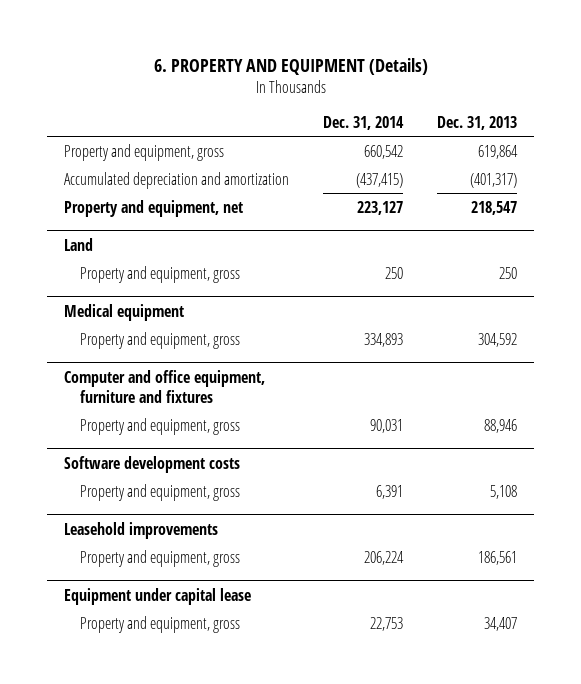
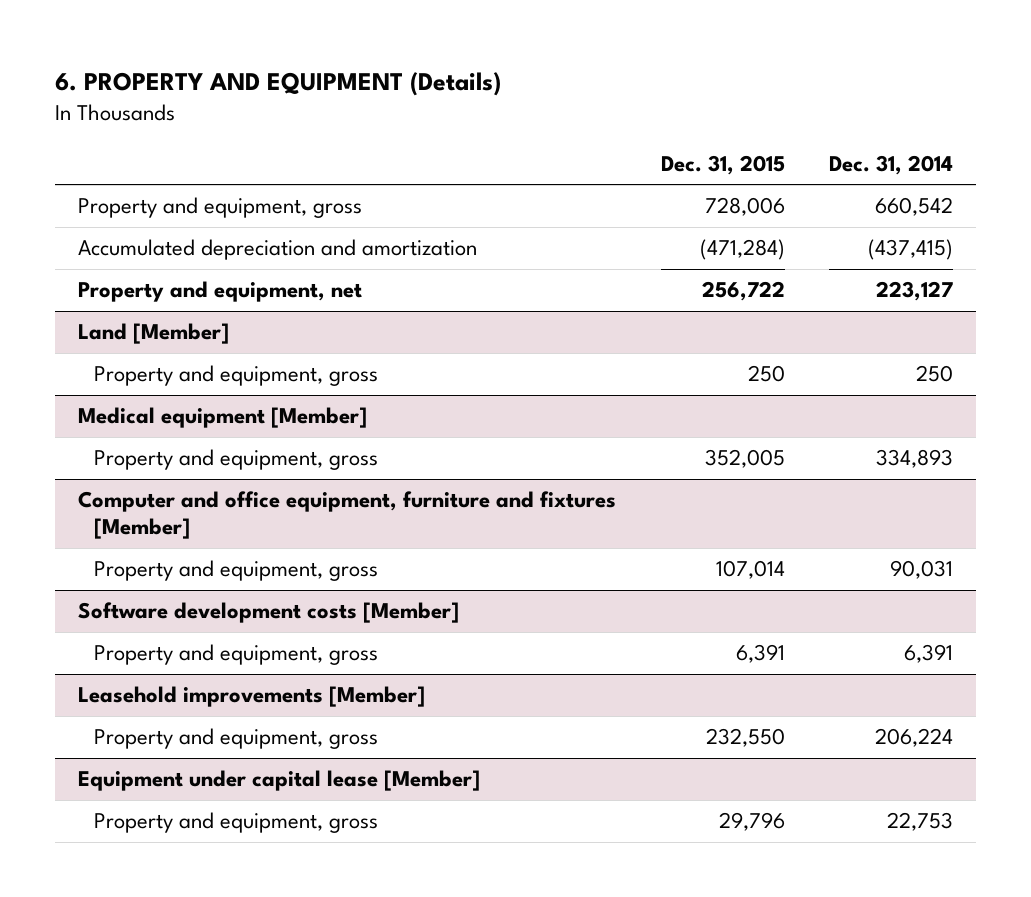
- | Dec. 31, 2014 | Dec. 31, 2013
+ | Dec. 31, 2015 | Dec. 31, 2014
- Land
+ Land [Member]
- Medical equipment
+ Medical equipment [Member]
- Computer and office equipment, furniture and fixtures
+ Computer and office equipment, furniture and fixtures [Member]
- Software development costs
+ Software development costs [Member]
- Leasehold improvements
+ Leasehold improvements [Member]
- Equipment under capital lease
+ Equipment under capital lease [Member]

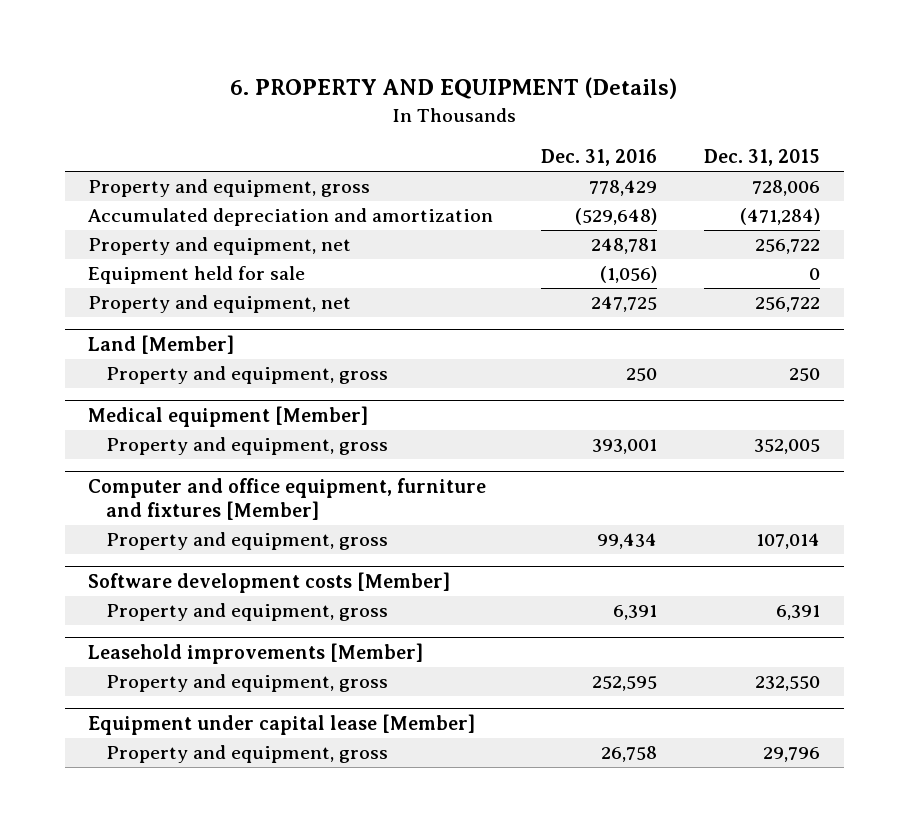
- | Dec. 31, 2015 | Dec. 31, 2014
+ | Dec. 31, 2016 | Dec. 31, 2015
+ Equipment held for sale | (1,056) | 0
+ Property and equipment, net | 247,725 | 256,722

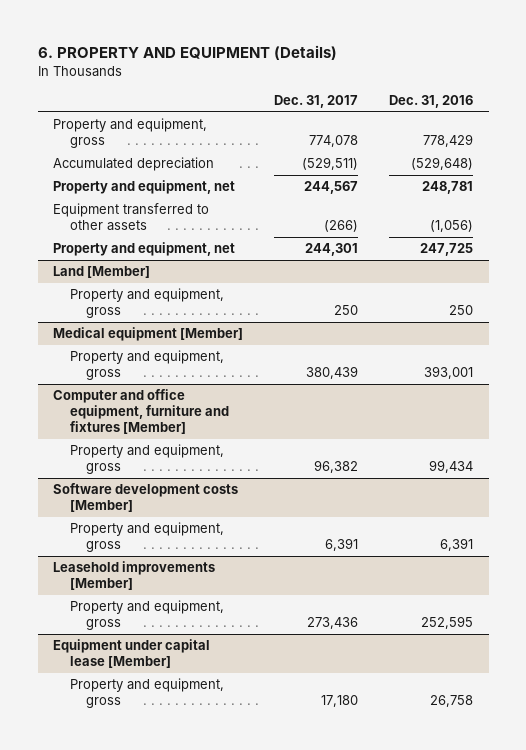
- | Dec. 31, 2016 | Dec. 31, 2015
+ | Dec. 31, 2017 | Dec. 31, 2016
- Accumulated depreciation and amortization | (529,648) | (471,284)
+ Accumulated depreciation | (529,511) | (529,648)
- Equipment held for sale | (1,056) | 0
+ Equipment transferred to other assets | (266) | (1,056)

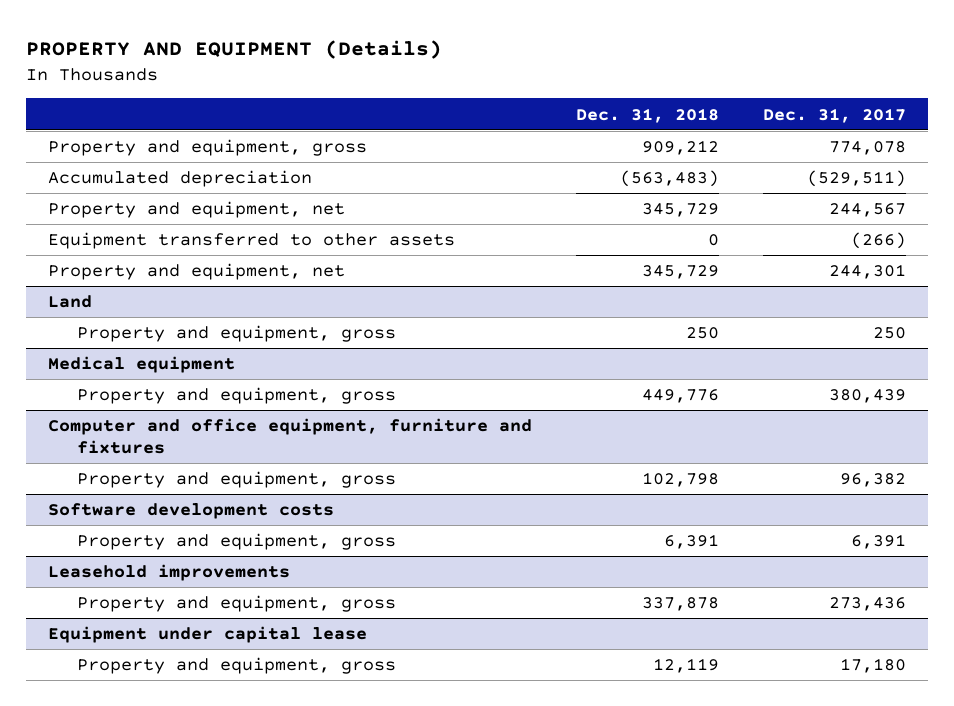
- 6. PROPERTY AND EQUIPMENT (Details)
+ PROPERTY AND EQUIPMENT (Details)
- | Dec. 31, 2017 | Dec. 31, 2016
+ | Dec. 31, 2018 | Dec. 31, 2017
- Land [Member]
+ Land
- Medical equipment [Member]
+ Medical equipment
- Computer and office equipment, furniture and fixtures [Member]
+ Computer and office equipment, furniture and fixtures
- Software development costs [Member]
+ Software development costs
- Leasehold improvements [Member]
+ Leasehold improvements
- Equipment under capital lease [Member]
+ Equipment under capital lease

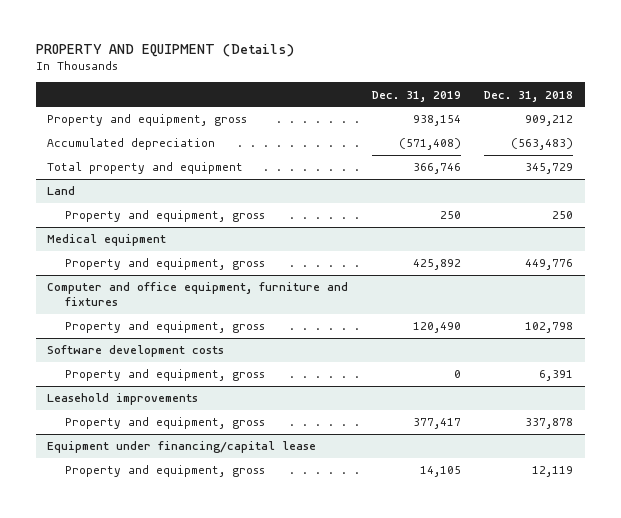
- | Dec. 31, 2018 | Dec. 31, 2017
+ | Dec. 31, 2019 | Dec. 31, 2018
- Property and equipment, net | 345,729 | 244,567
- Equipment transferred to other assets | 0 | (266)
- Property and equipment, net | 345,729 | 244,301
+ Total property and equipment | 366,746 | 345,729
- Equipment under capital lease
+ Equipment under financing/capital lease

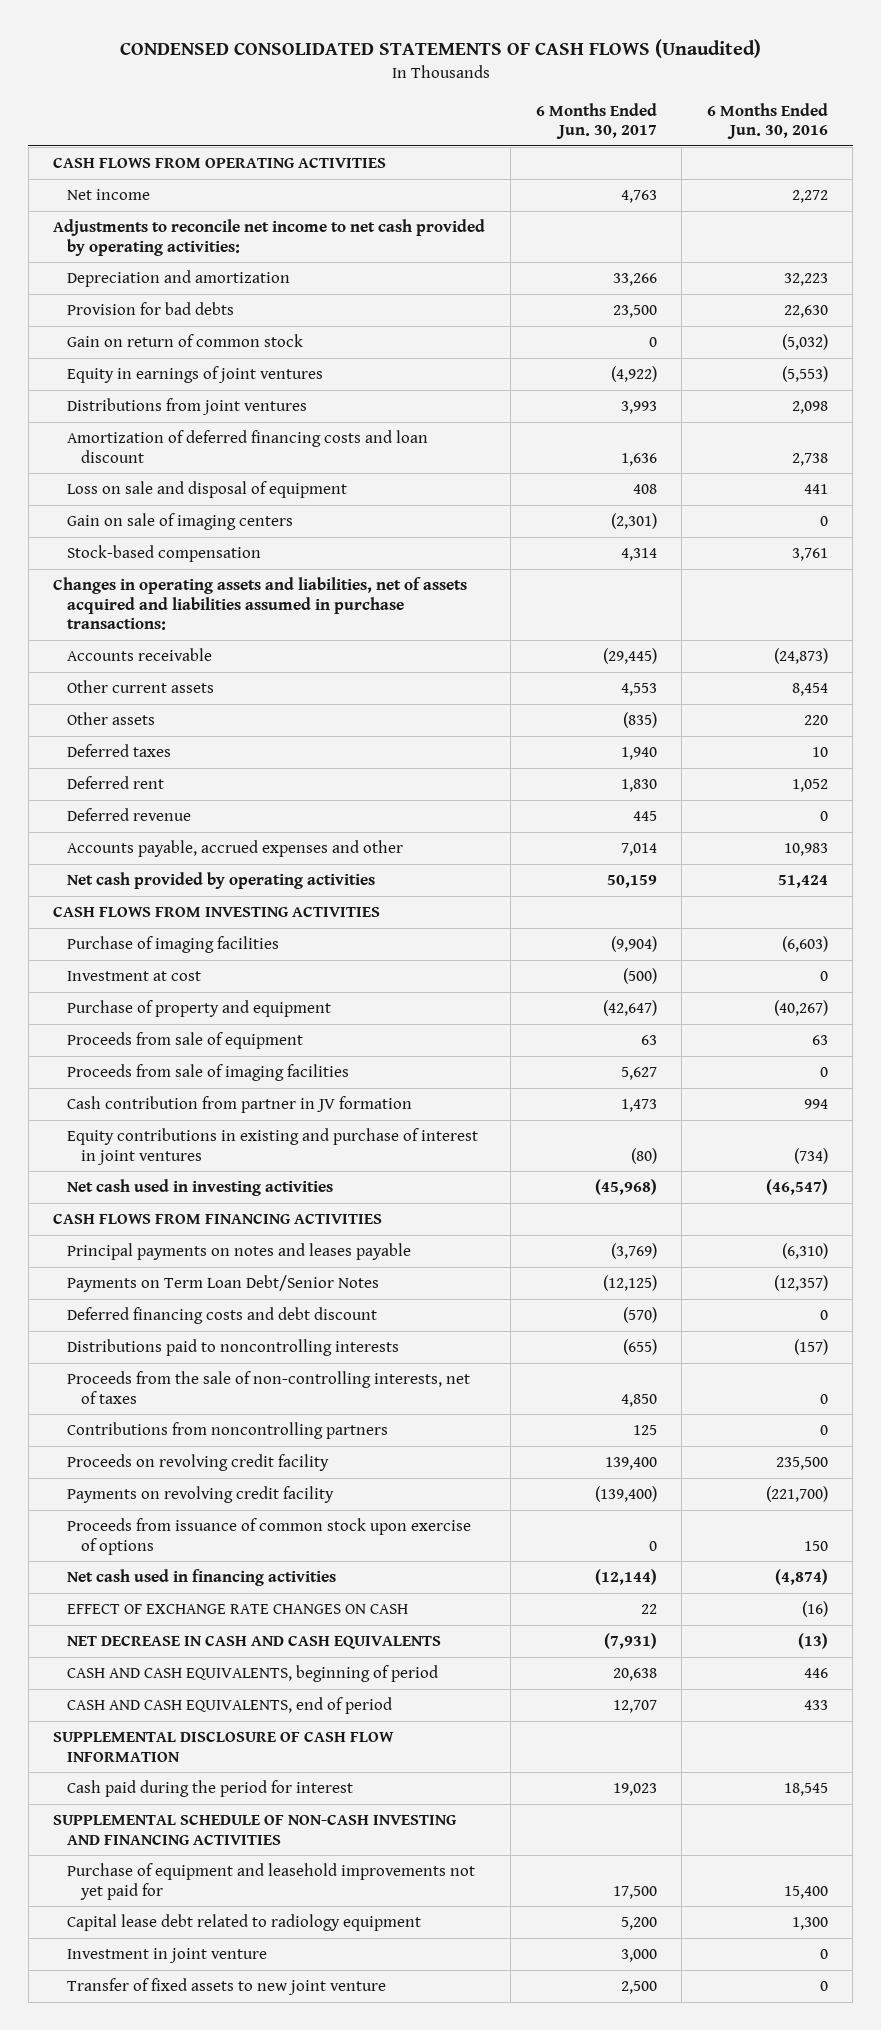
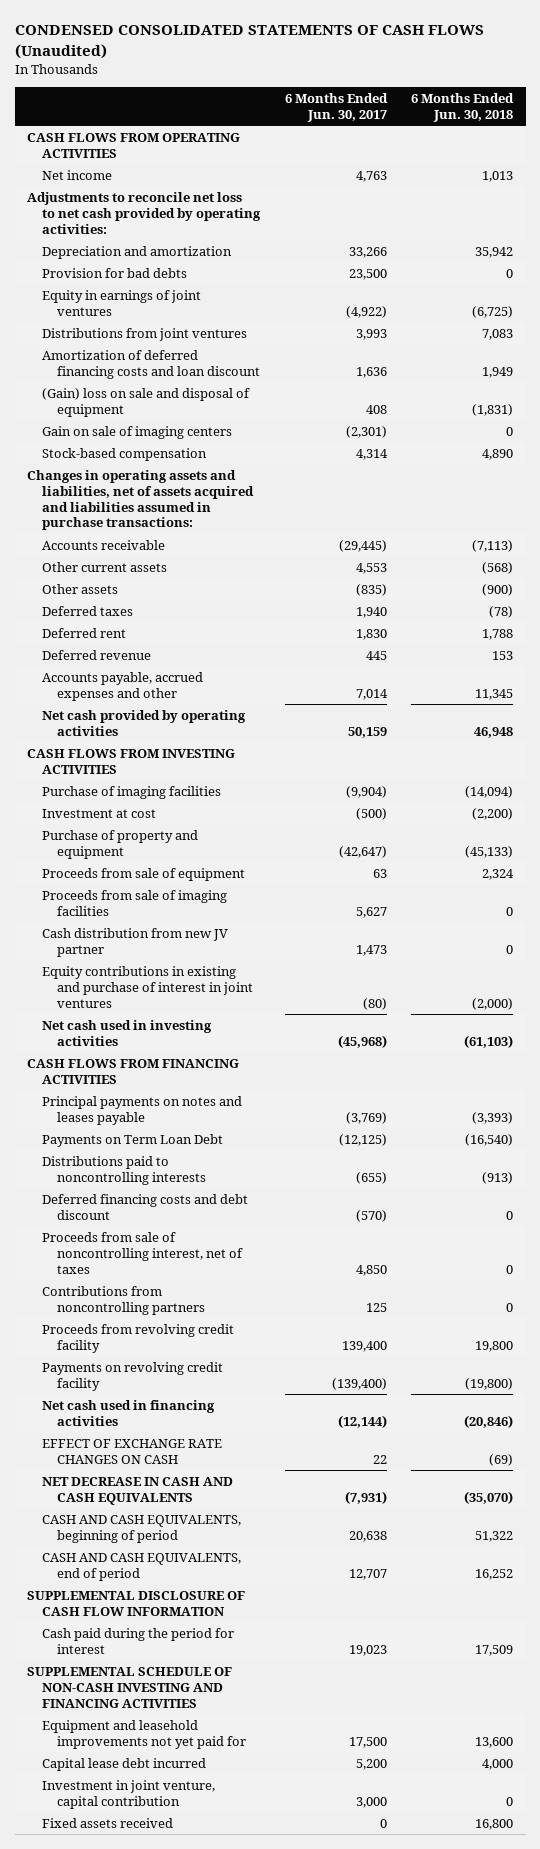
- | 6 Months Ended Jun. 30, 2017 | 6 Months Ended Jun. 30, 2016
+ | 6 Months Ended Jun. 30, 2017 | 6 Months Ended Jun. 30, 2018
- Adjustments to reconcile net income to net cash provided by operating activities:
+ Adjustments to reconcile net loss to net cash provided by operating activities:
- Gain on return of common stock | 0 | (5,032)
- Loss on sale and disposal of equipment | 408 | 441
+ (Gain) loss on sale and disposal of equipment | 408 | (1,831)
- Cash contribution from partner in JV formation | 1,473 | 994
+ Cash distribution from new JV partner | 1,473 | 0
- Payments on Term Loan Debt/Senior Notes | (12,125) | (12,357)
+ Payments on Term Loan Debt | (12,125) | (16,540)
- Proceeds from the sale of non-controlling interests, net of taxes | 4,850 | 0
moved down: Deferred financing costs and debt discount | (570) | 0
+ Proceeds from sale of noncontrolling interest, net of taxes | 4,850 | 0
- Proceeds on revolving credit facility | 139,400 | 235,500
+ Proceeds from revolving credit facility | 139,400 | 19,800
- Proceeds from issuance of common stock upon exercise of options | 0 | 150
- Purchase of equipment and leasehold improvements not yet paid for | 17,500 | 15,400
- Capital lease debt related to radiology equipment | 5,200 | 1,300
- Investment in joint venture | 3,000 | 0
- Transfer of fixed assets to new joint venture | 2,500 | 0
+ Equipment and leasehold improvements not yet paid for | 17,500 | 13,600
+ Capital lease debt incurred | 5,200 | 4,000
+ Investment in joint venture, capital contribution | 3,000 | 0
+ Fixed assets received | 0 | 16,800

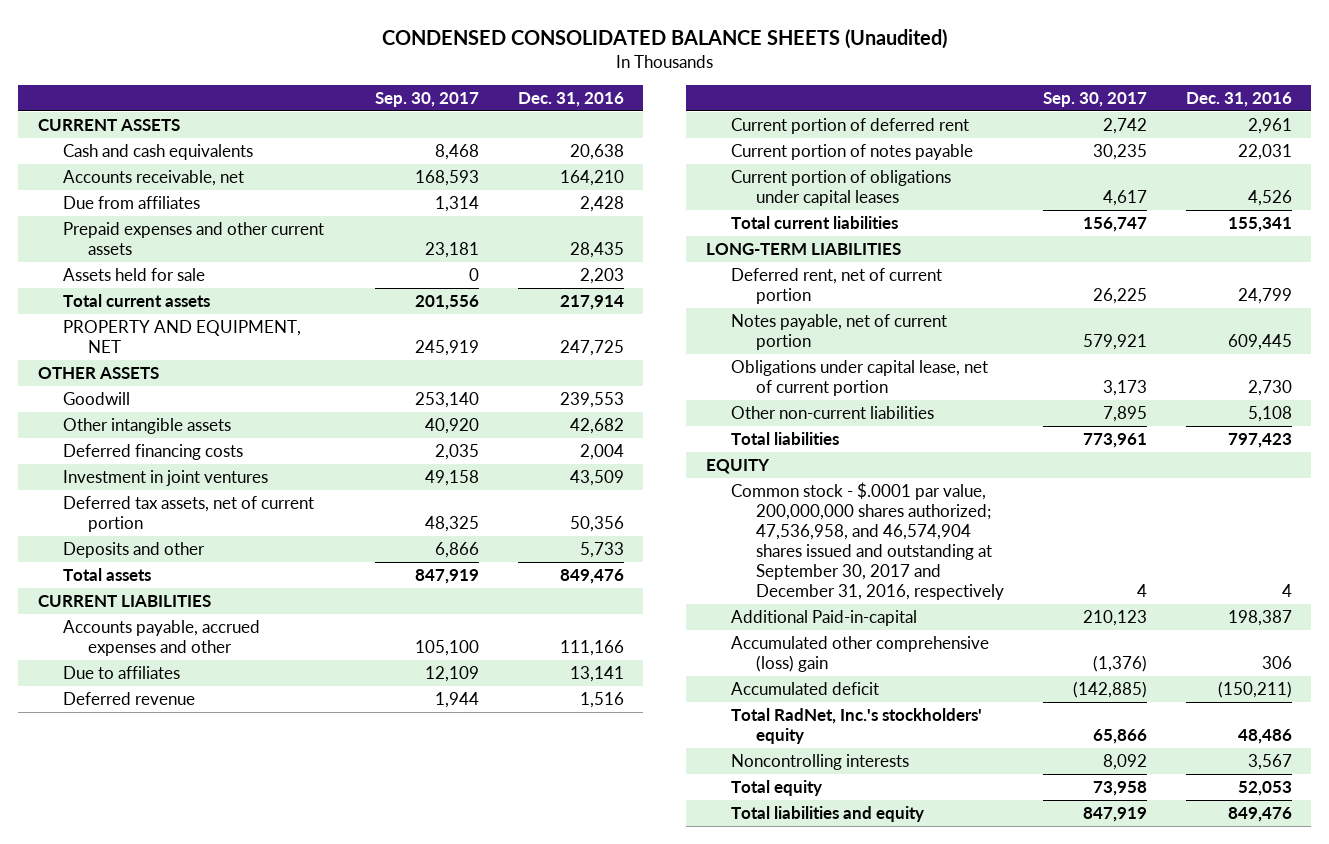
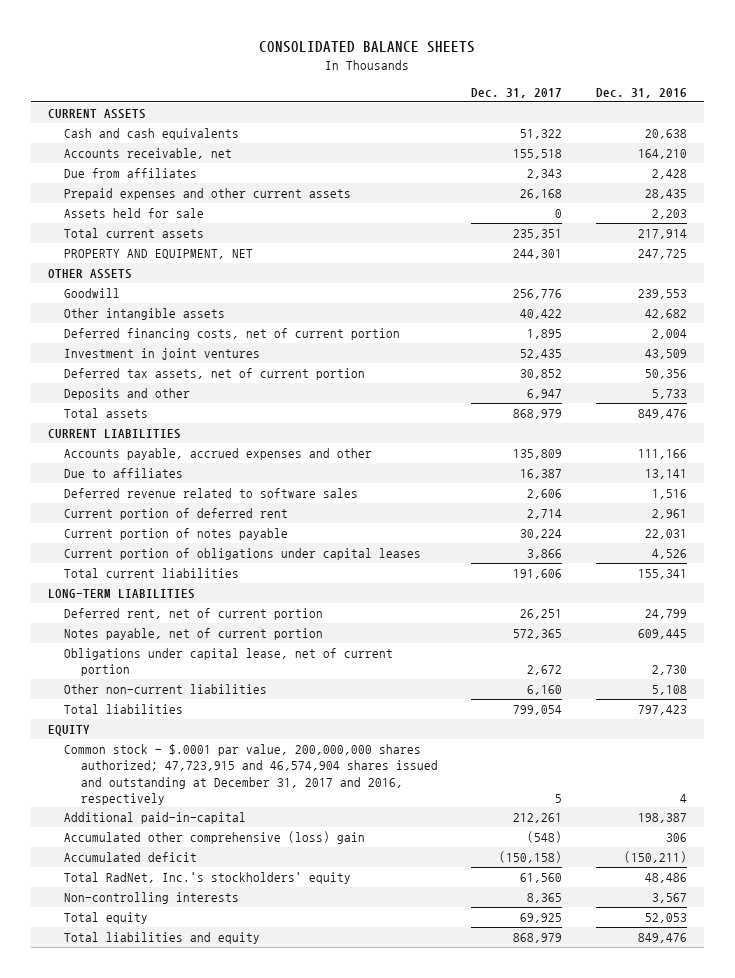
- CONDENSED CONSOLIDATED BALANCE SHEETS (Unaudited)
+ CONSOLIDATED BALANCE SHEETS
- | Sep. 30, 2017 | Dec. 31, 2016
+ | Dec. 31, 2017 | Dec. 31, 2016
- Deferred financing costs | 2,035 | 2,004
+ Deferred financing costs, net of current portion | 1,895 | 2,004
- Deferred revenue | 1,944 | 1,516
+ Deferred revenue related to software sales | 2,606 | 1,516
- Common stock - $.0001 par value, 200,000,000 shares authorized; 47,536,958, and 46,574,904 shares issued and outstanding at September 30, 2017 and December 31, 2016, respectively | 4 | 4
- Additional Paid-in-capital | 210,123 | 198,387
+ Common stock - $.0001 par value, 200,000,000 shares authorized; 47,723,915 and 46,574,904 shares issued and outstanding at December 31, 2017 and 2016, respectively | 5 | 4
+ Additional paid-in-capital | 212,261 | 198,387
- Noncontrolling interests | 8,092 | 3,567
+ Non-controlling interests | 8,365 | 3,567

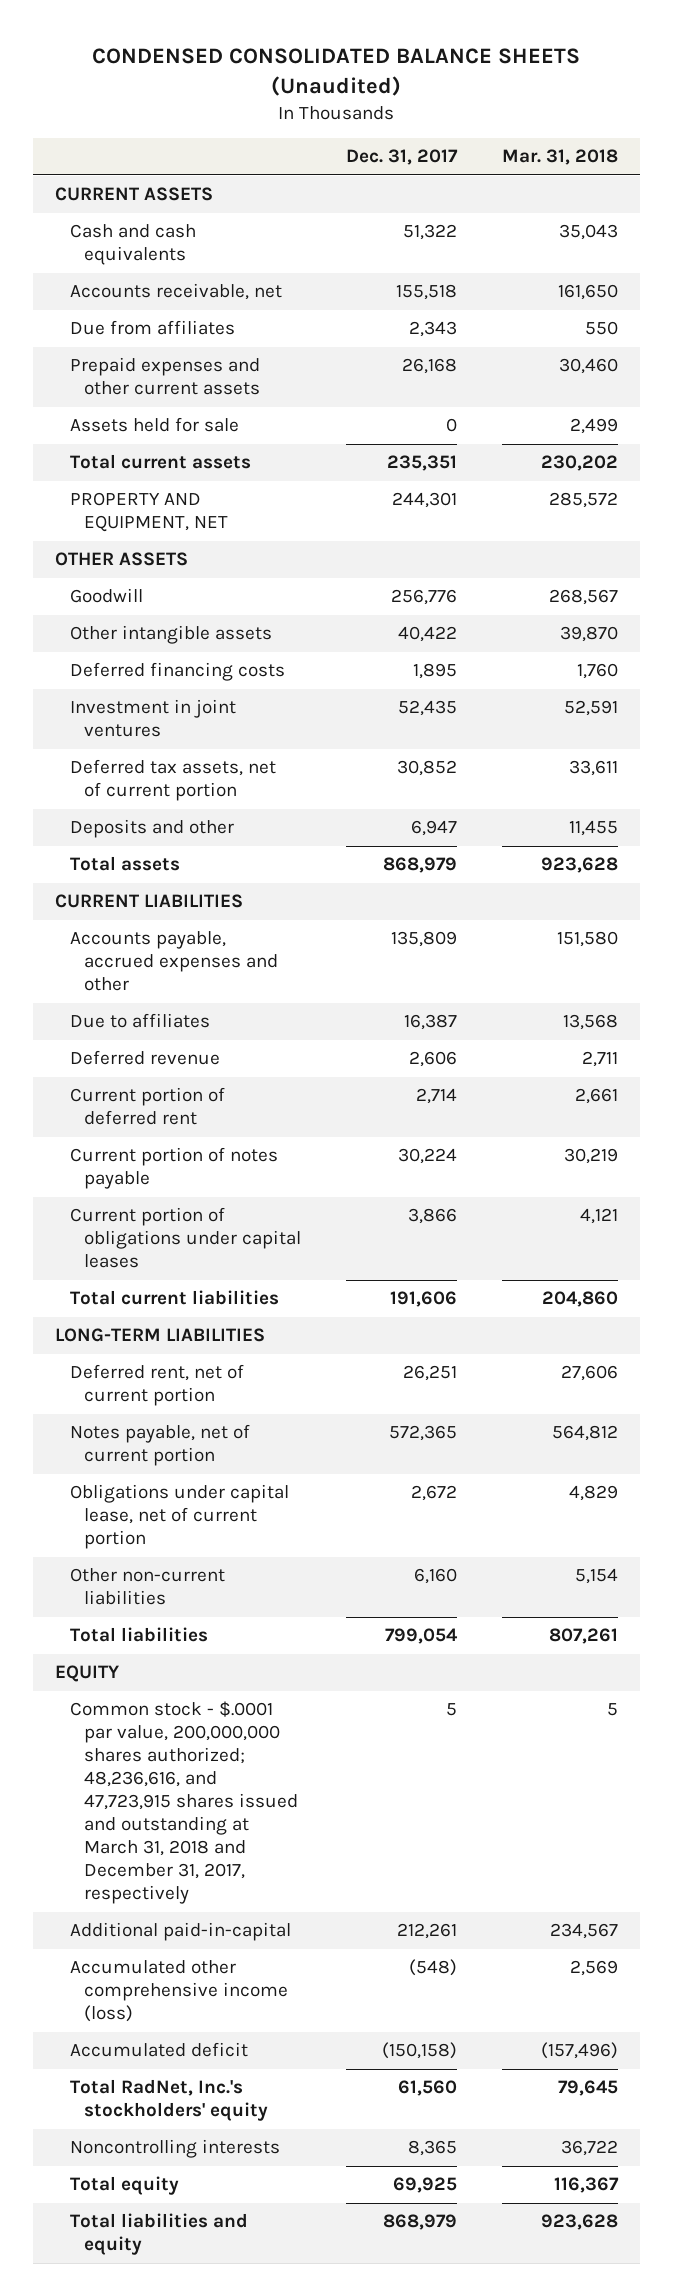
- CONSOLIDATED BALANCE SHEETS
+ CONDENSED CONSOLIDATED BALANCE SHEETS (Unaudited)
- | Dec. 31, 2017 | Dec. 31, 2016
+ | Dec. 31, 2017 | Mar. 31, 2018
- Deferred financing costs, net of current portion | 1,895 | 2,004
+ Deferred financing costs | 1,895 | 1,760
- Deferred revenue related to software sales | 2,606 | 1,516
+ Deferred revenue | 2,606 | 2,711
- Common stock - $.0001 par value, 200,000,000 shares authorized; 47,723,915 and 46,574,904 shares issued and outstanding at December 31, 2017 and 2016, respectively | 5 | 4
+ Common stock - $.0001 par value, 200,000,000 shares authorized; 48,236,616, and 47,723,915 shares issued and outstanding at March 31, 2018 and December 31, 2017, respectively | 5 | 5
- Accumulated other comprehensive (loss) gain | (548) | 306
+ Accumulated other comprehensive income (loss) | (548) | 2,569
- Non-controlling interests | 8,365 | 3,567
+ Noncontrolling interests | 8,365 | 36,722

